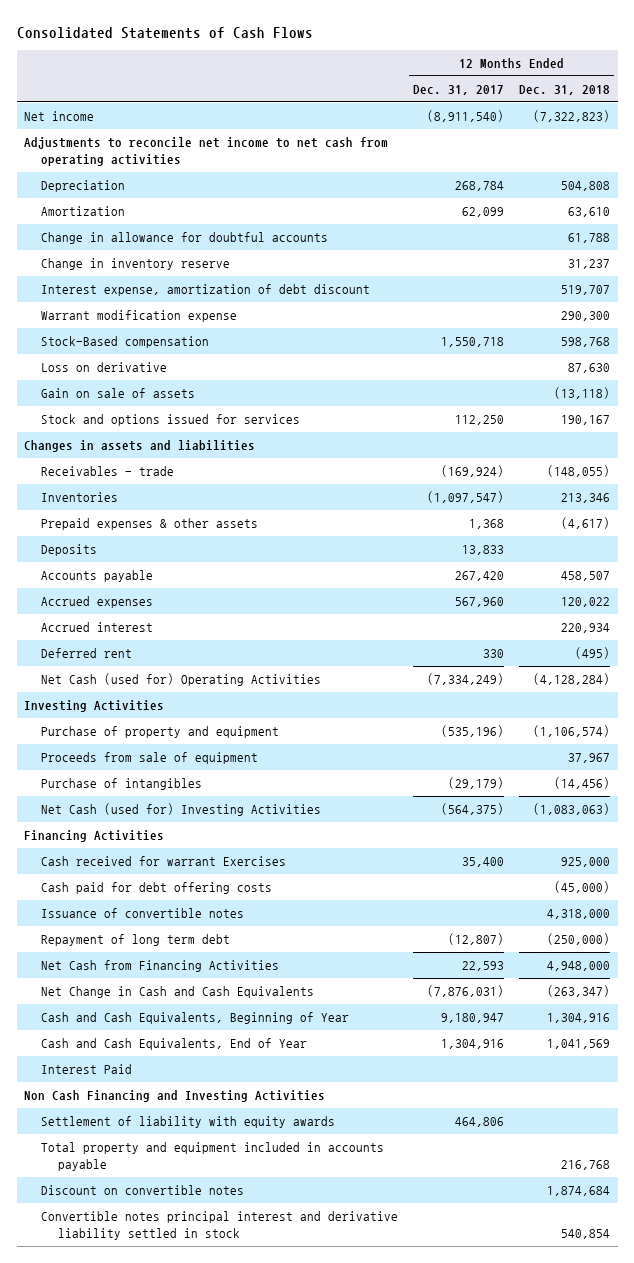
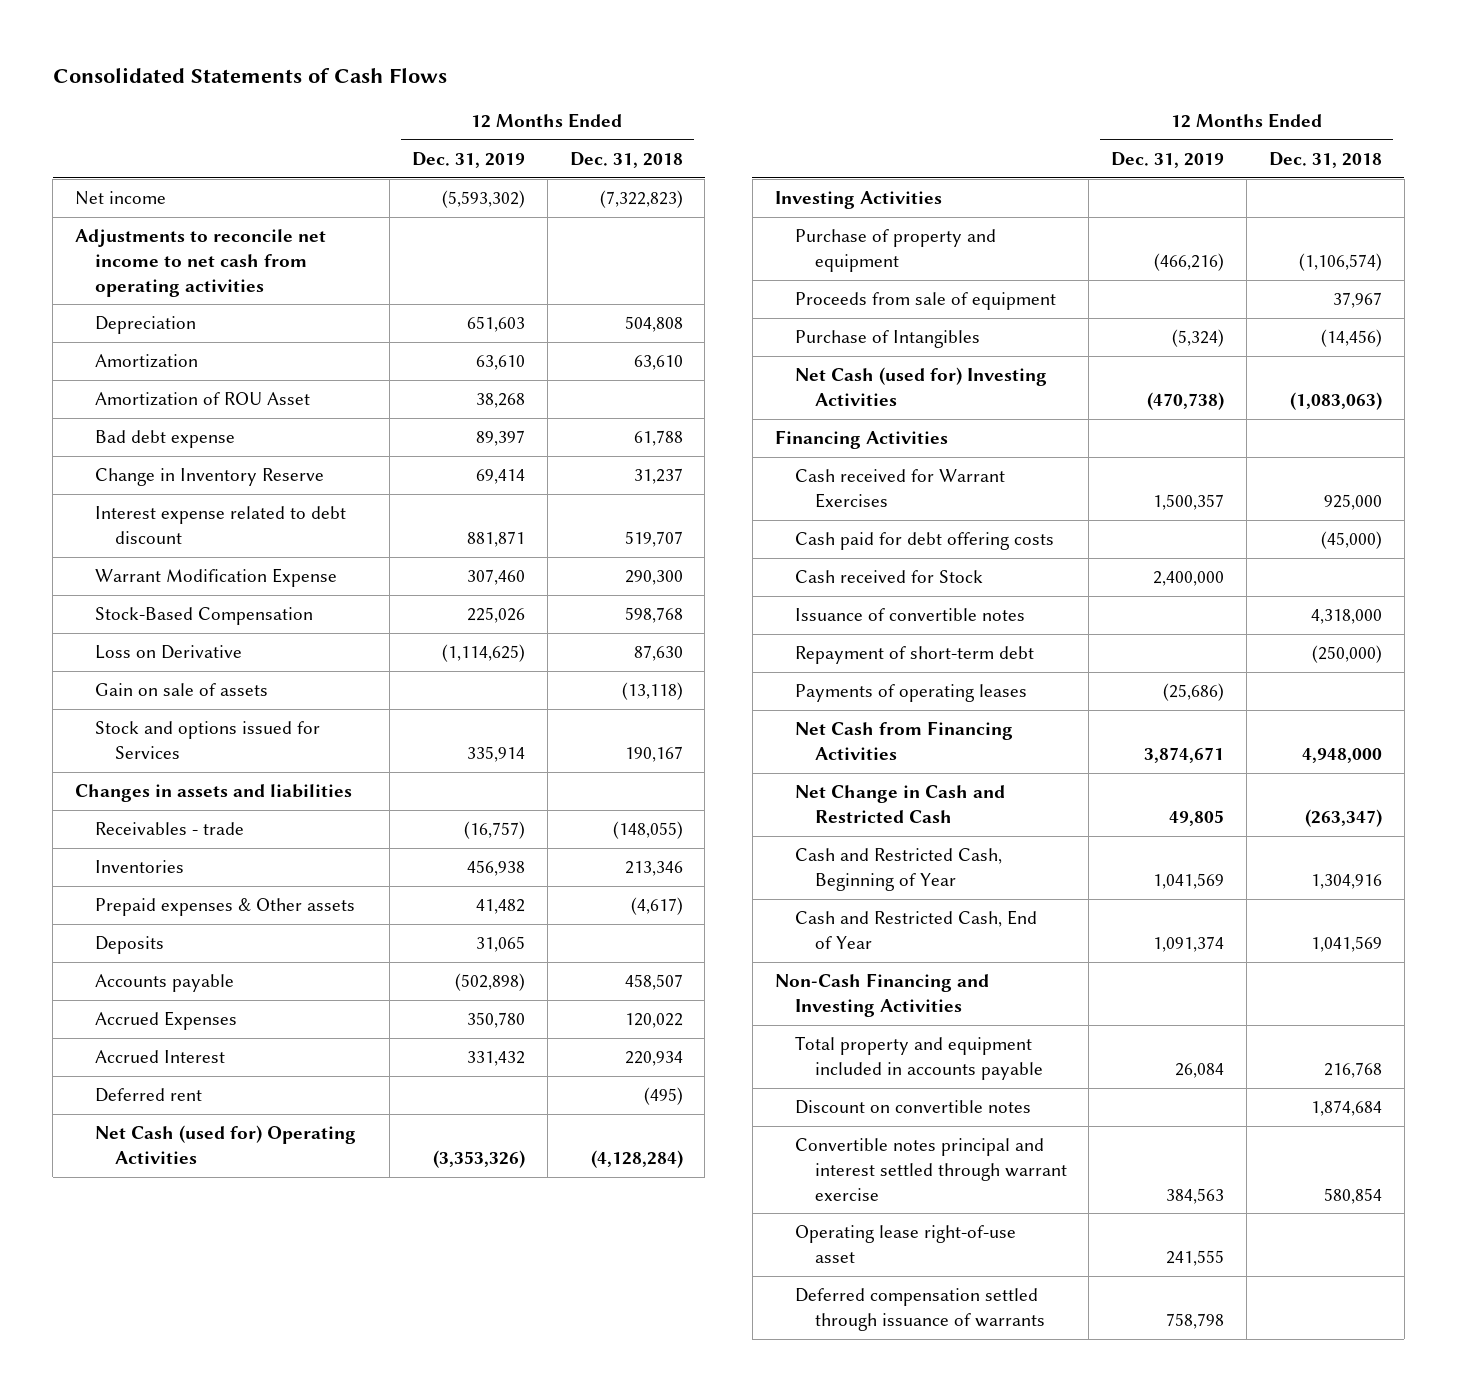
- | 12 Months Ended Dec. 31, 2017 | 12 Months Ended Dec. 31, 2018
+ | 12 Months Ended Dec. 31, 2019 | 12 Months Ended Dec. 31, 2018
- Change in allowance for doubtful accounts | | 61,788
- Change in inventory reserve | | 31,237
- Interest expense, amortization of debt discount | | 519,707
- Warrant modification expense | | 290,300
- Stock-Based compensation | 1,550,718 | 598,768
- Loss on derivative | | 87,630
+ Amortization of ROU Asset | 38,268 |
+ Bad debt expense | 89,397 | 61,788
+ Change in Inventory Reserve | 69,414 | 31,237
+ Interest expense related to debt discount | 881,871 | 519,707
+ Warrant Modification Expense | 307,460 | 290,300
+ Stock-Based Compensation | 225,026 | 598,768
+ Loss on Derivative | (1,114,625) | 87,630
- Stock and options issued for services | 112,250 | 190,167
+ Stock and options issued for Services | 335,914 | 190,167
- Prepaid expenses & other assets | 1,368 | (4,617)
+ Prepaid expenses & Other assets | 41,482 | (4,617)
- Accrued expenses | 567,960 | 120,022
- Accrued interest | | 220,934
+ Accrued Expenses | 350,780 | 120,022
+ Accrued Interest | 331,432 | 220,934
- Purchase of intangibles | (29,179) | (14,456)
+ Purchase of Intangibles | (5,324) | (14,456)
- Cash received for warrant Exercises | 35,400 | 925,000
+ Cash received for Warrant Exercises | 1,500,357 | 925,000
+ Cash received for Stock | 2,400,000 |
- Repayment of long term debt | (12,807) | (250,000)
+ Repayment of short-term debt | | (250,000)
+ Payments of operating leases | (25,686) |
- Net Change in Cash and Cash Equivalents | (7,876,031) | (263,347)
- Cash and Cash Equivalents, Beginning of Year | 9,180,947 | 1,304,916
- Cash and Cash Equivalents, End of Year | 1,304,916 | 1,041,569
- Interest Paid
- Non Cash Financing and Investing Activities
- Settlement of liability with equity awards | 464,806 |
+ Net Change in Cash and Restricted Cash | 49,805 | (263,347)
+ Cash and Restricted Cash, Beginning of Year | 1,041,569 | 1,304,916
+ Cash and Restricted Cash, End of Year | 1,091,374 | 1,041,569
+ Non-Cash Financing and Investing Activities
- Convertible notes principal interest and derivative liability settled in stock | | 540,854
+ Convertible notes principal and interest settled through warrant exercise | 384,563 | 580,854
+ Operating lease right-of-use asset | 241,555 |
+ Deferred compensation settled through issuance of warrants | 758,798 |

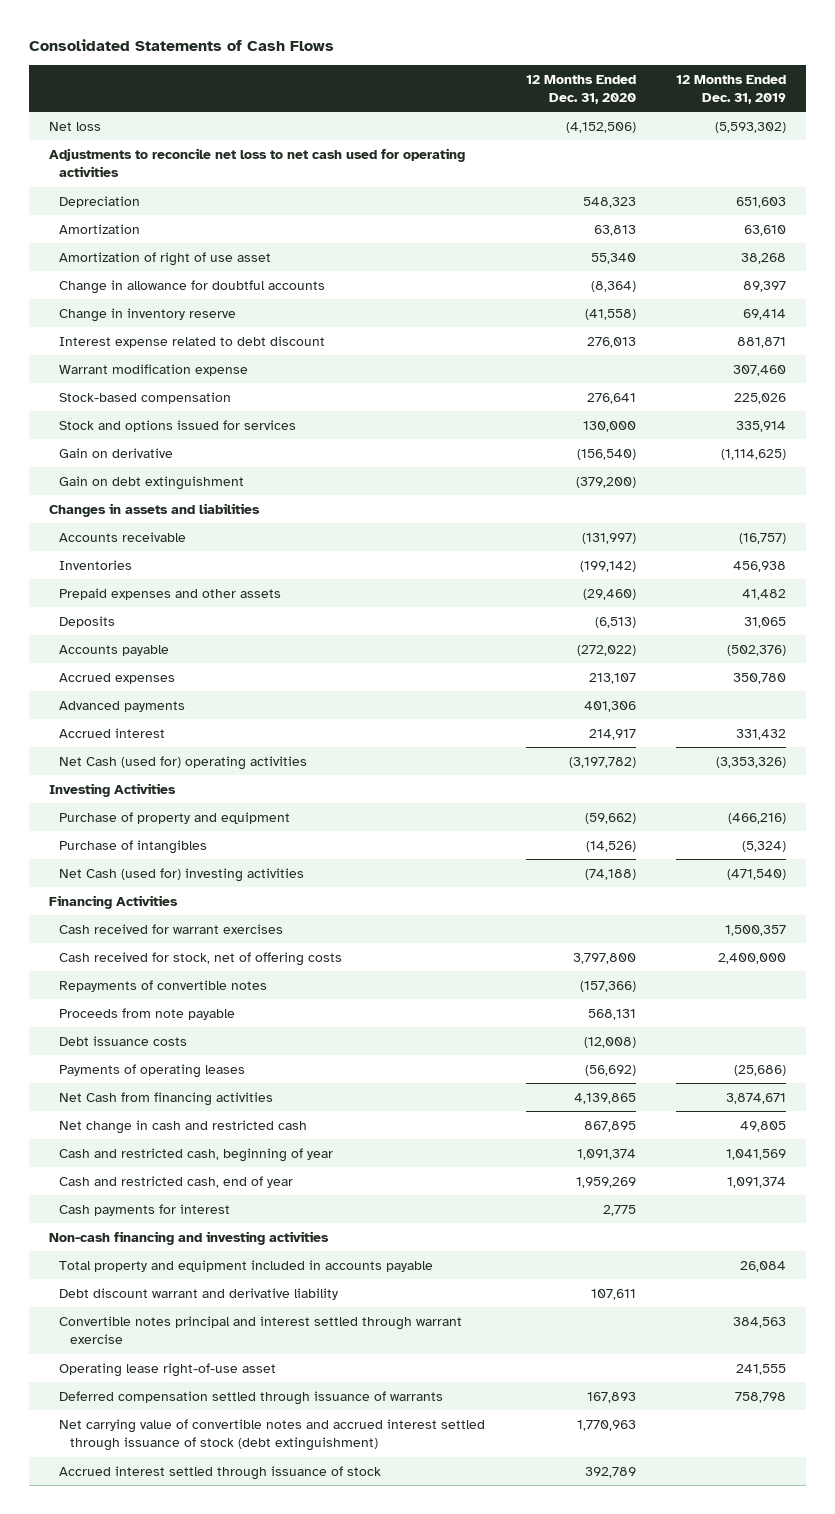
- | 12 Months Ended Dec. 31, 2019 | 12 Months Ended Dec. 31, 2018
+ | 12 Months Ended Dec. 31, 2020 | 12 Months Ended Dec. 31, 2019
- Net income | (5,593,302) | (7,322,823)
- Adjustments to reconcile net income to net cash from operating activities
+ Net loss | (4,152,506) | (5,593,302)
+ Adjustments to reconcile net loss to net cash used for operating activities
- Amortization of ROU Asset | 38,268 |
- Bad debt expense | 89,397 | 61,788
- Change in Inventory Reserve | 69,414 | 31,237
+ Amortization of right of use asset | 55,340 | 38,268
+ Change in allowance for doubtful accounts | (8,364) | 89,397
+ Change in inventory reserve | (41,558) | 69,414
- Warrant Modification Expense | 307,460 | 290,300
- Stock-Based Compensation | 225,026 | 598,768
- Loss on Derivative | (1,114,625) | 87,630
- Gain on sale of assets | | (13,118)
- Stock and options issued for Services | 335,914 | 190,167
+ Warrant modification expense | | 307,460
+ Stock-based compensation | 276,641 | 225,026
+ Stock and options issued for services | 130,000 | 335,914
+ Gain on derivative | (156,540) | (1,114,625)
+ Gain on debt extinguishment | (379,200) |
- Receivables - trade | (16,757) | (148,055)
+ Accounts receivable | (131,997) | (16,757)
- Prepaid expenses & Other assets | 41,482 | (4,617)
+ Prepaid expenses and other assets | (29,460) | 41,482
- Accounts payable | (502,898) | 458,507
- Accrued Expenses | 350,780 | 120,022
- Accrued Interest | 331,432 | 220,934
- Deferred rent | | (495)
- Net Cash (used for) Operating Activities | (3,353,326) | (4,128,284)
+ Accounts payable | (272,022) | (502,376)
+ Accrued expenses | 213,107 | 350,780
+ Advanced payments | 401,306 |
+ Accrued interest | 214,917 | 331,432
+ Net Cash (used for) operating activities | (3,197,782) | (3,353,326)
- Proceeds from sale of equipment | | 37,967
- Purchase of Intangibles | (5,324) | (14,456)
- Net Cash (used for) Investing Activities | (470,738) | (1,083,063)
+ Purchase of intangibles | (14,526) | (5,324)
+ Net Cash (used for) investing activities | (74,188) | (471,540)
- Cash received for Warrant Exercises | 1,500,357 | 925,000
- Cash paid for debt offering costs | | (45,000)
- Cash received for Stock | 2,400,000 |
- Issuance of convertible notes | | 4,318,000
- Repayment of short-term debt | | (250,000)
+ Cash received for warrant exercises | | 1,500,357
+ Cash received for stock, net of offering costs | 3,797,800 | 2,400,000
+ Repayments of convertible notes | (157,366) |
+ Proceeds from note payable | 568,131 |
+ Debt issuance costs | (12,008) |
- Net Cash from Financing Activities | 3,874,671 | 4,948,000
- Net Change in Cash and Restricted Cash | 49,805 | (263,347)
- Cash and Restricted Cash, Beginning of Year | 1,041,569 | 1,304,916
- Cash and Restricted Cash, End of Year | 1,091,374 | 1,041,569
- Non-Cash Financing and Investing Activities
+ Net Cash from financing activities | 4,139,865 | 3,874,671
+ Net change in cash and restricted cash | 867,895 | 49,805
+ Cash and restricted cash, beginning of year | 1,091,374 | 1,041,569
+ Cash and restricted cash, end of year | 1,959,269 | 1,091,374
+ Cash payments for interest | 2,775 |
+ Non-cash financing and investing activities
- Discount on convertible notes | | 1,874,684
+ Debt discount warrant and derivative liability | 107,611 |
+ Net carrying value of convertible notes and accrued interest settled through issuance of stock (debt extinguishment) | 1,770,963 |
+ Accrued interest settled through issuance of stock | 392,789 |

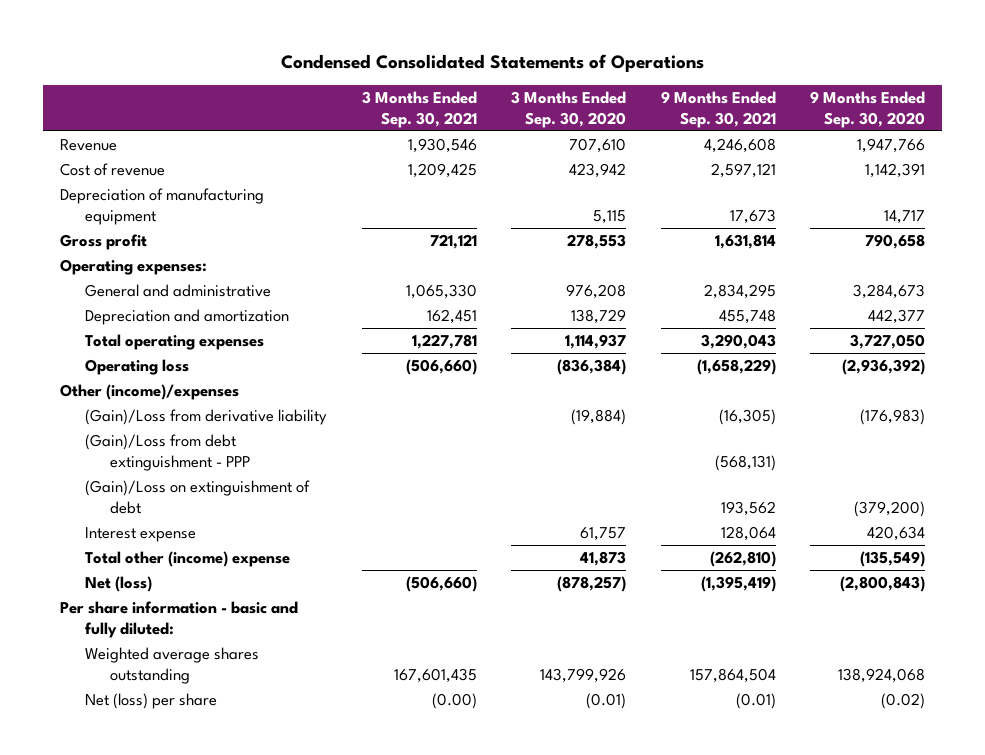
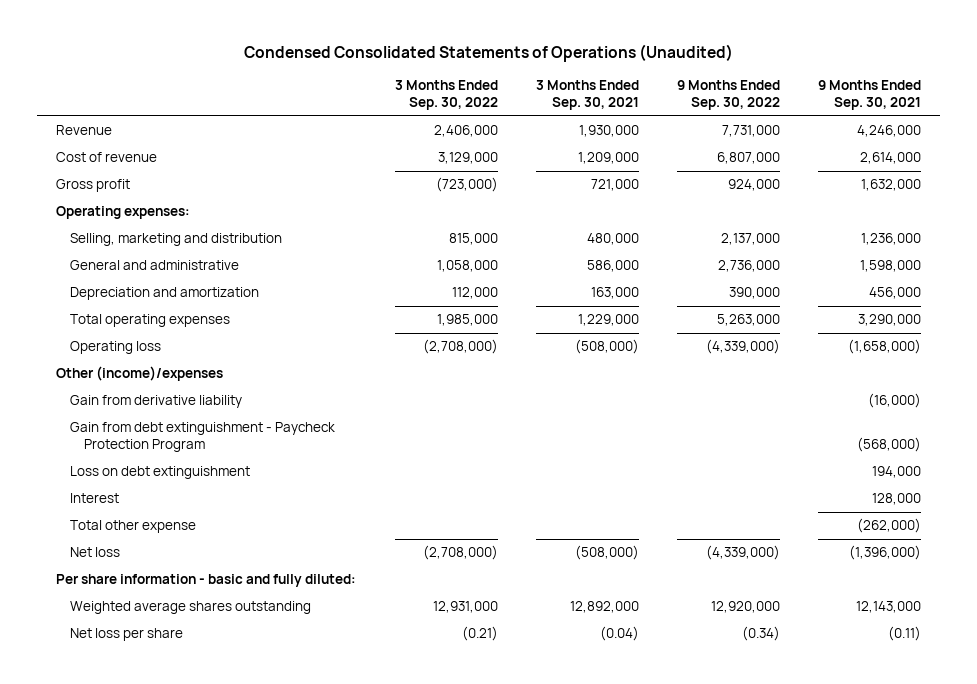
- Condensed Consolidated Statements of Operations
+ Condensed Consolidated Statements of Operations (Unaudited)
- | 3 Months Ended Sep. 30, 2021 | 3 Months Ended Sep. 30, 2020 | 9 Months Ended Sep. 30, 2021 | 9 Months Ended Sep. 30, 2020
+ | 3 Months Ended Sep. 30, 2022 | 3 Months Ended Sep. 30, 2021 | 9 Months Ended Sep. 30, 2022 | 9 Months Ended Sep. 30, 2021
- Revenue | 1,930,546 | 707,610 | 4,246,608 | 1,947,766
- Cost of revenue | 1,209,425 | 423,942 | 2,597,121 | 1,142,391
- Depreciation of manufacturing equipment | | 5,115 | 17,673 | 14,717
- Gross profit | 721,121 | 278,553 | 1,631,814 | 790,658
+ Revenue | 2,406,000 | 1,930,000 | 7,731,000 | 4,246,000
+ Cost of revenue | 3,129,000 | 1,209,000 | 6,807,000 | 2,614,000
+ Gross profit | (723,000) | 721,000 | 924,000 | 1,632,000
- General and administrative | 1,065,330 | 976,208 | 2,834,295 | 3,284,673
- Depreciation and amortization | 162,451 | 138,729 | 455,748 | 442,377
- Total operating expenses | 1,227,781 | 1,114,937 | 3,290,043 | 3,727,050
- Operating loss | (506,660) | (836,384) | (1,658,229) | (2,936,392)
+ Selling, marketing and distribution | 815,000 | 480,000 | 2,137,000 | 1,236,000
+ General and administrative | 1,058,000 | 586,000 | 2,736,000 | 1,598,000
+ Depreciation and amortization | 112,000 | 163,000 | 390,000 | 456,000
+ Total operating expenses | 1,985,000 | 1,229,000 | 5,263,000 | 3,290,000
+ Operating loss | (2,708,000) | (508,000) | (4,339,000) | (1,658,000)
- (Gain)/Loss from derivative liability | | (19,884) | (16,305) | (176,983)
- (Gain)/Loss from debt extinguishment - PPP | | | (568,131) |
- (Gain)/Loss on extinguishment of debt | | | 193,562 | (379,200)
- Interest expense | | 61,757 | 128,064 | 420,634
- Total other (income) expense | | 41,873 | (262,810) | (135,549)
- Net (loss) | (506,660) | (878,257) | (1,395,419) | (2,800,843)
+ Gain from derivative liability | | | | (16,000)
+ Gain from debt extinguishment - Paycheck Protection Program | | | | (568,000)
+ Loss on debt extinguishment | | | | 194,000
+ Interest | | | | 128,000
+ Total other expense | | | | (262,000)
+ Net loss | (2,708,000) | (508,000) | (4,339,000) | (1,396,000)
- Weighted average shares outstanding | 167,601,435 | 143,799,926 | 157,864,504 | 138,924,068
- Net (loss) per share | (0.00) | (0.01) | (0.01) | (0.02)
+ Weighted average shares outstanding | 12,931,000 | 12,892,000 | 12,920,000 | 12,143,000
+ Net loss per share | (0.21) | (0.04) | (0.34) | (0.11)

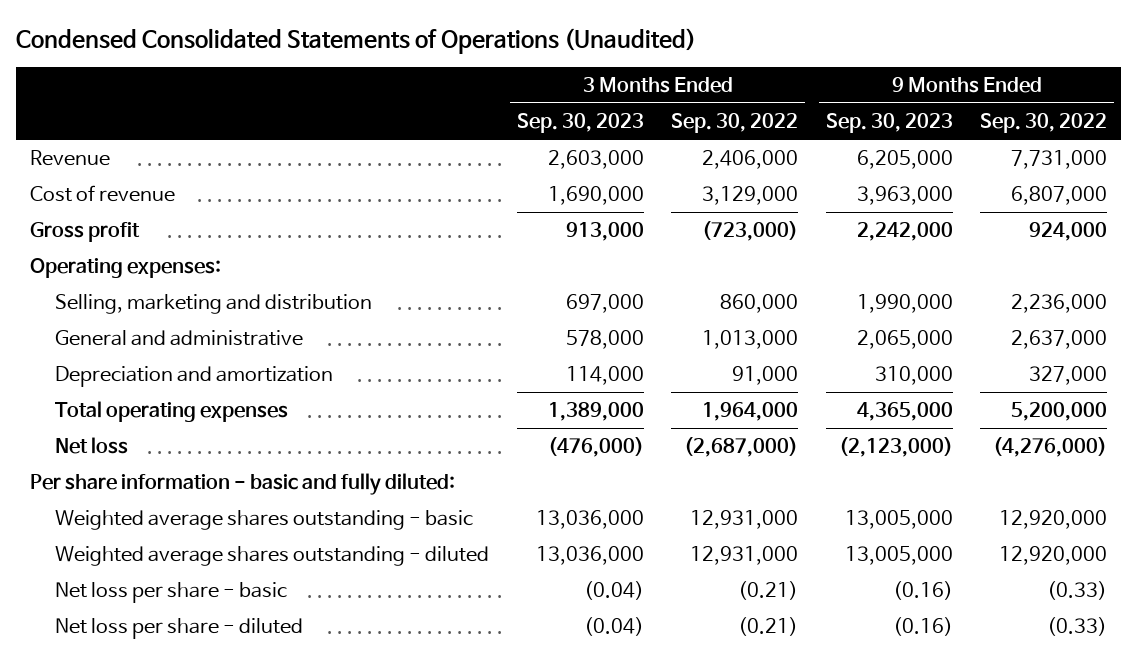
- | 3 Months Ended Sep. 30, 2022 | 3 Months Ended Sep. 30, 2021 | 9 Months Ended Sep. 30, 2022 | 9 Months Ended Sep. 30, 2021
+ | 3 Months Ended Sep. 30, 2023 | 3 Months Ended Sep. 30, 2022 | 9 Months Ended Sep. 30, 2023 | 9 Months Ended Sep. 30, 2022
- Selling, marketing and distribution | 815,000 | 480,000 | 2,137,000 | 1,236,000
- General and administrative | 1,058,000 | 586,000 | 2,736,000 | 1,598,000
- Depreciation and amortization | 112,000 | 163,000 | 390,000 | 456,000
- Total operating expenses | 1,985,000 | 1,229,000 | 5,263,000 | 3,290,000
- Operating loss | (2,708,000) | (508,000) | (4,339,000) | (1,658,000)
- Other (income)/expenses
- Gain from derivative liability | | | | (16,000)
- Gain from debt extinguishment - Paycheck Protection Program | | | | (568,000)
- Loss on debt extinguishment | | | | 194,000
- Interest | | | | 128,000
- Total other expense | | | | (262,000)
- Net loss | (2,708,000) | (508,000) | (4,339,000) | (1,396,000)
+ Selling, marketing and distribution | 697,000 | 860,000 | 1,990,000 | 2,236,000
+ General and administrative | 578,000 | 1,013,000 | 2,065,000 | 2,637,000
+ Depreciation and amortization | 114,000 | 91,000 | 310,000 | 327,000
+ Total operating expenses | 1,389,000 | 1,964,000 | 4,365,000 | 5,200,000
+ Net loss | (476,000) | (2,687,000) | (2,123,000) | (4,276,000)
- Weighted average shares outstanding | 12,931,000 | 12,892,000 | 12,920,000 | 12,143,000
- Net loss per share | (0.21) | (0.04) | (0.34) | (0.11)
+ Weighted average shares outstanding - basic | 13,036,000 | 12,931,000 | 13,005,000 | 12,920,000
+ Weighted average shares outstanding - diluted | 13,036,000 | 12,931,000 | 13,005,000 | 12,920,000
+ Net loss per share - basic | (0.04) | (0.21) | (0.16) | (0.33)
+ Net loss per share - diluted | (0.04) | (0.21) | (0.16) | (0.33)

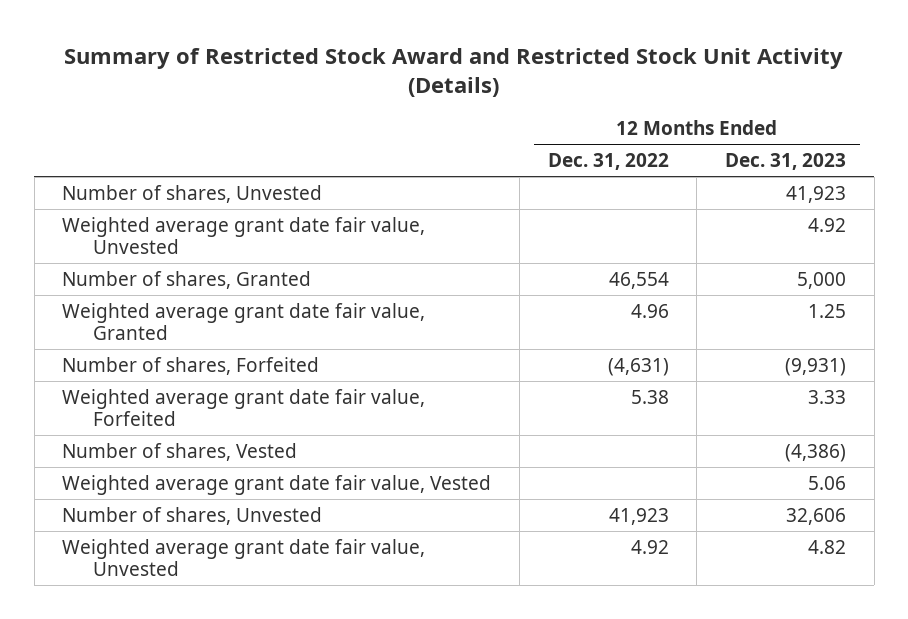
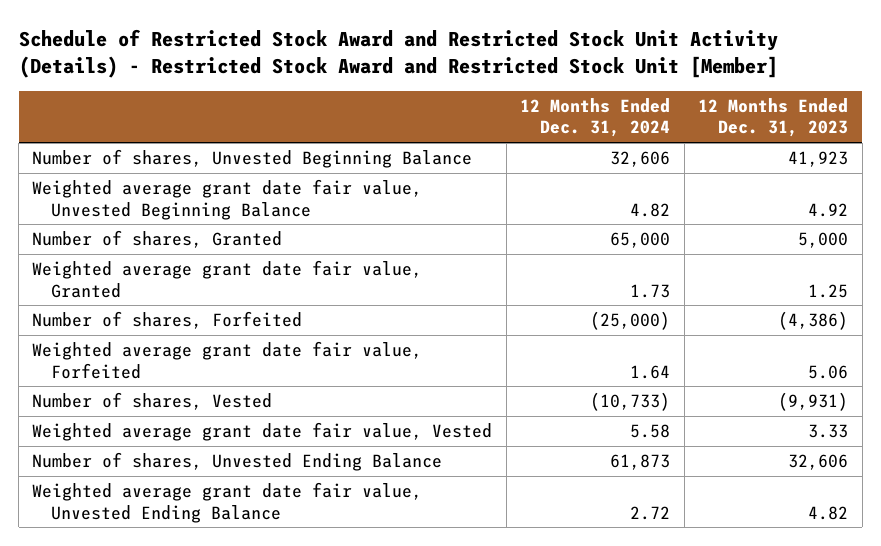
- Summary of Restricted Stock Award and Restricted Stock Unit Activity (Details)
+ Schedule of Restricted Stock Award and Restricted Stock Unit Activity (Details) - Restricted Stock Award and Restricted Stock Unit [Member]
- | 12 Months Ended Dec. 31, 2022 | 12 Months Ended Dec. 31, 2023
+ | 12 Months Ended Dec. 31, 2024 | 12 Months Ended Dec. 31, 2023
- Number of shares, Unvested | | 41,923
- Weighted average grant date fair value, Unvested | | 4.92
+ Number of shares, Unvested Beginning Balance | 32,606 | 41,923
+ Weighted average grant date fair value, Unvested Beginning Balance | 4.82 | 4.92
- Number of shares, Forfeited | (4,631) | (9,931)
- Weighted average grant date fair value, Forfeited | 5.38 | 3.33
- Number of shares, Vested | | (4,386)
- Weighted average grant date fair value, Vested | | 5.06
- Number of shares, Unvested | 41,923 | 32,606
- Weighted average grant date fair value, Unvested | 4.92 | 4.82
+ Number of shares, Forfeited | (25,000) | (4,386)
+ Weighted average grant date fair value, Forfeited | 1.64 | 5.06
+ Number of shares, Vested | (10,733) | (9,931)
+ Weighted average grant date fair value, Vested | 5.58 | 3.33
+ Number of shares, Unvested Ending Balance | 61,873 | 32,606
+ Weighted average grant date fair value, Unvested Ending Balance | 2.72 | 4.82

